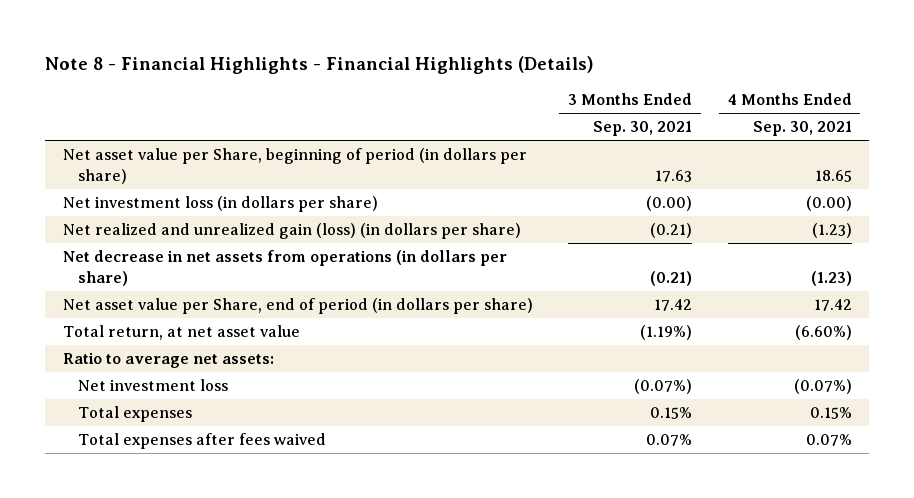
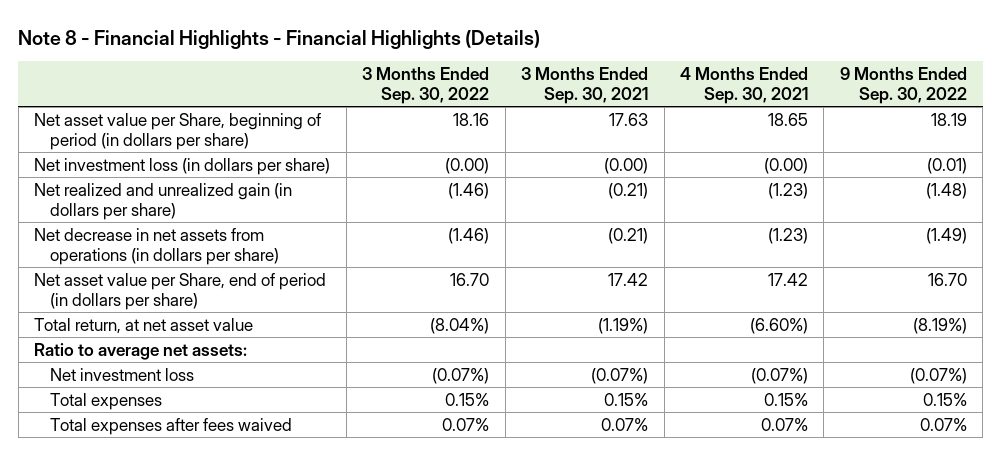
- | 3 Months Ended Sep. 30, 2021 | 4 Months Ended Sep. 30, 2021
+ | 3 Months Ended Sep. 30, 2022 | 3 Months Ended Sep. 30, 2021 | 4 Months Ended Sep. 30, 2021 | 9 Months Ended Sep. 30, 2022
- Net realized and unrealized gain (loss) (in dollars per share) | (0.21) | (1.23)
+ Net realized and unrealized gain (in dollars per share) | (1.46) | (0.21) | (1.23) | (1.48)

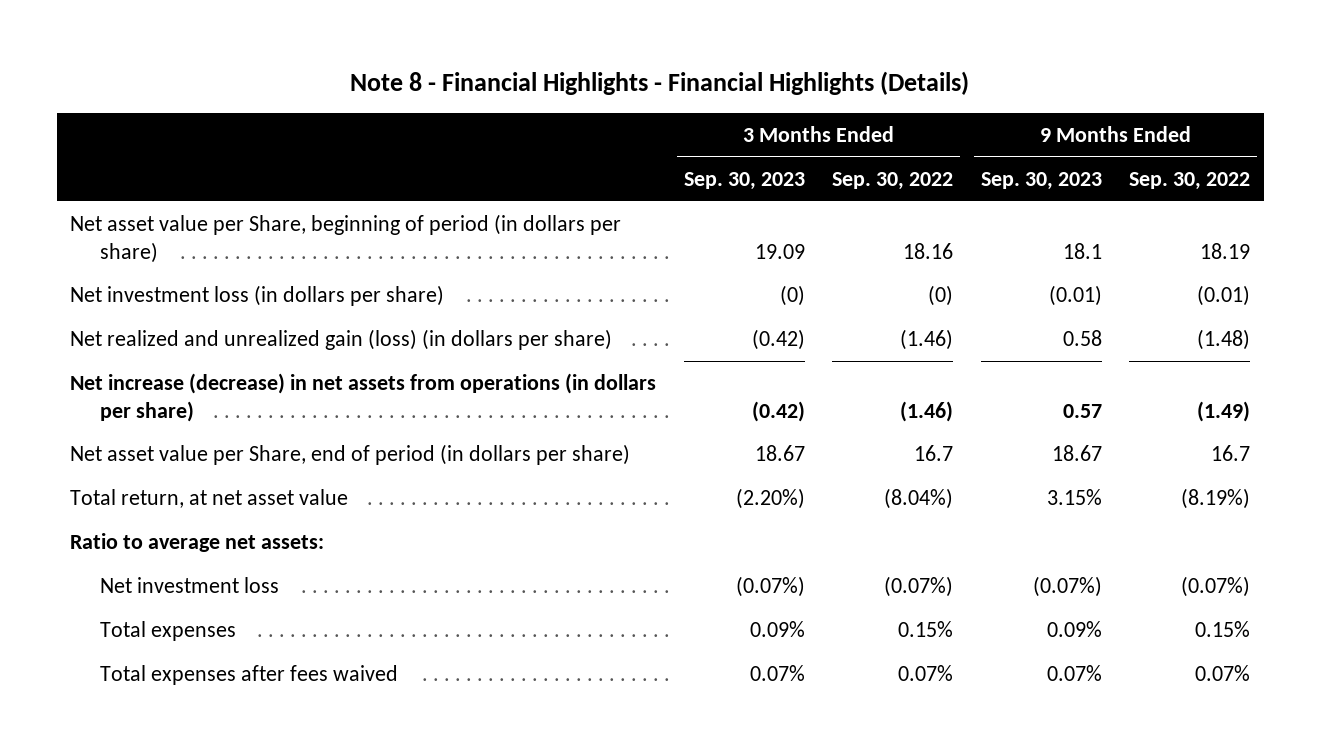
- | 3 Months Ended Sep. 30, 2022 | 3 Months Ended Sep. 30, 2021 | 4 Months Ended Sep. 30, 2021 | 9 Months Ended Sep. 30, 2022
+ | 3 Months Ended Sep. 30, 2023 | 3 Months Ended Sep. 30, 2022 | 9 Months Ended Sep. 30, 2023 | 9 Months Ended Sep. 30, 2022
- Net investment loss (in dollars per share) | (0.00) | (0.00) | (0.00) | (0.01)
- Net realized and unrealized gain (in dollars per share) | (1.46) | (0.21) | (1.23) | (1.48)
- Net decrease in net assets from operations (in dollars per share) | (1.46) | (0.21) | (1.23) | (1.49)
- Net asset value per Share, end of period (in dollars per share) | 16.70 | 17.42 | 17.42 | 16.70
+ Net investment loss (in dollars per share) | (0) | (0) | (0.01) | (0.01)
+ Net realized and unrealized gain (loss) (in dollars per share) | (0.42) | (1.46) | 0.58 | (1.48)
+ Net increase (decrease) in net assets from operations (in dollars per share) | (0.42) | (1.46) | 0.57 | (1.49)
+ Net asset value per Share, end of period (in dollars per share) | 18.67 | 16.7 | 18.67 | 16.7

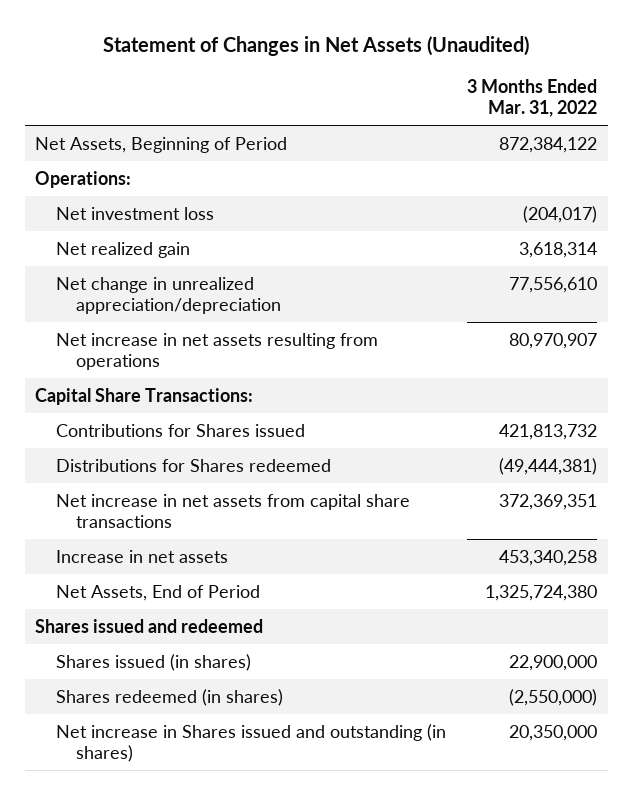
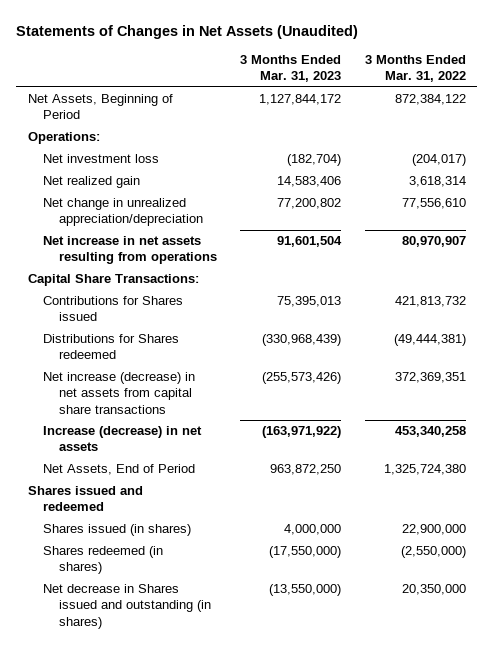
- Statement of Changes in Net Assets (Unaudited)
+ Statements of Changes in Net Assets (Unaudited)
- | 3 Months Ended Mar. 31, 2022
+ | 3 Months Ended Mar. 31, 2023 | 3 Months Ended Mar. 31, 2022
- Net increase in net assets from capital share transactions | 372,369,351
- Increase in net assets | 453,340,258
+ Net increase (decrease) in net assets from capital share transactions | (255,573,426) | 372,369,351
+ Increase (decrease) in net assets | (163,971,922) | 453,340,258
- Net increase in Shares issued and outstanding (in shares) | 20,350,000
+ Net decrease in Shares issued and outstanding (in shares) | (13,550,000) | 20,350,000

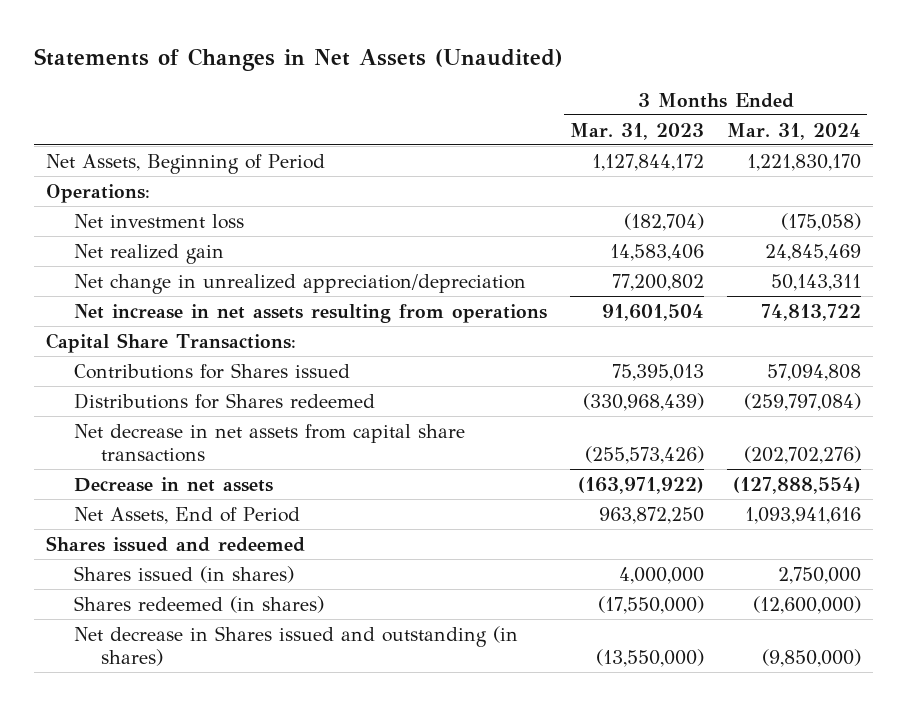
- | 3 Months Ended Mar. 31, 2023 | 3 Months Ended Mar. 31, 2022
+ | 3 Months Ended Mar. 31, 2023 | 3 Months Ended Mar. 31, 2024
- Net increase (decrease) in net assets from capital share transactions | (255,573,426) | 372,369,351
- Increase (decrease) in net assets | (163,971,922) | 453,340,258
+ Net decrease in net assets from capital share transactions | (255,573,426) | (202,702,276)
+ Decrease in net assets | (163,971,922) | (127,888,554)

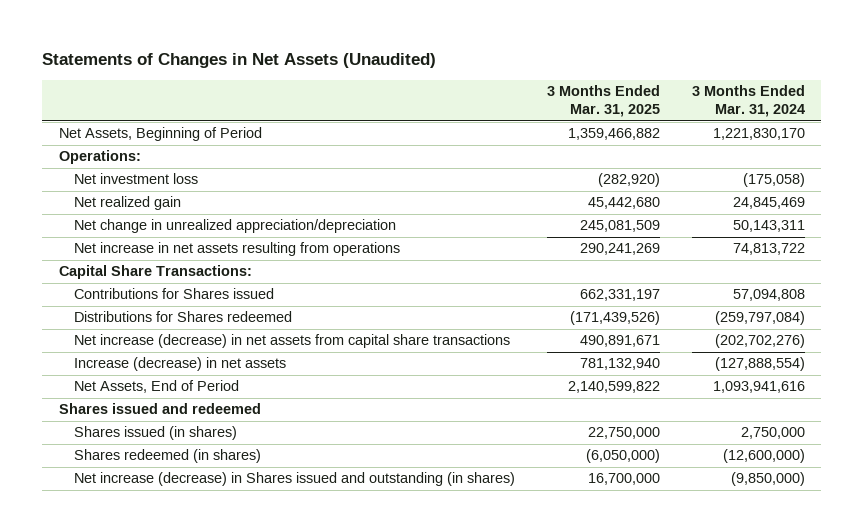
- | 3 Months Ended Mar. 31, 2023 | 3 Months Ended Mar. 31, 2024
+ | 3 Months Ended Mar. 31, 2025 | 3 Months Ended Mar. 31, 2024
- Net decrease in net assets from capital share transactions | (255,573,426) | (202,702,276)
- Decrease in net assets | (163,971,922) | (127,888,554)
+ Net increase (decrease) in net assets from capital share transactions | 490,891,671 | (202,702,276)
+ Increase (decrease) in net assets | 781,132,940 | (127,888,554)
- Net decrease in Shares issued and outstanding (in shares) | (13,550,000) | (9,850,000)
+ Net increase (decrease) in Shares issued and outstanding (in shares) | 16,700,000 | (9,850,000)

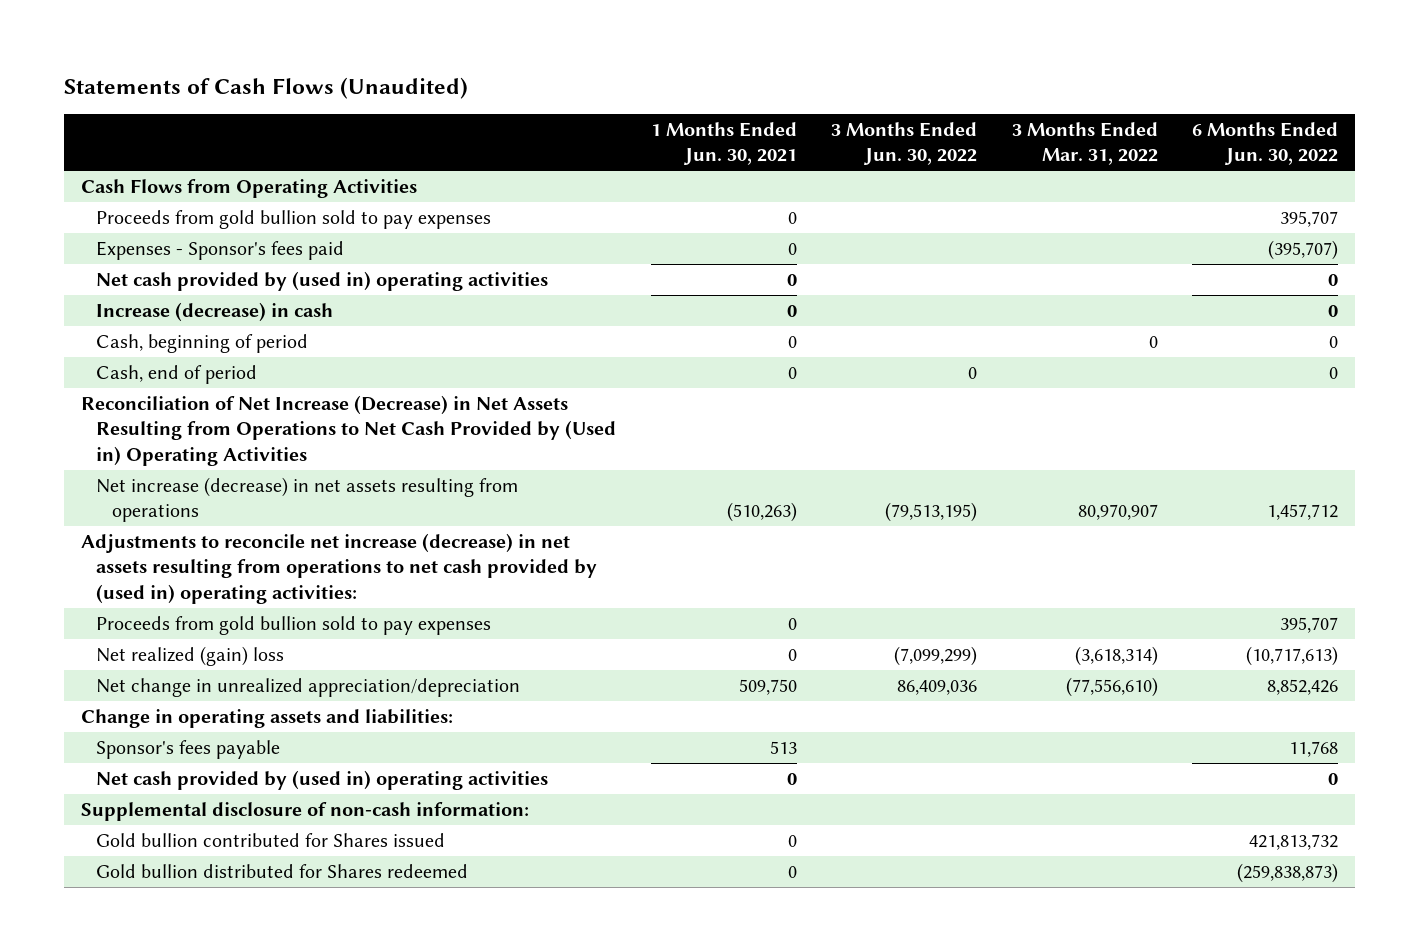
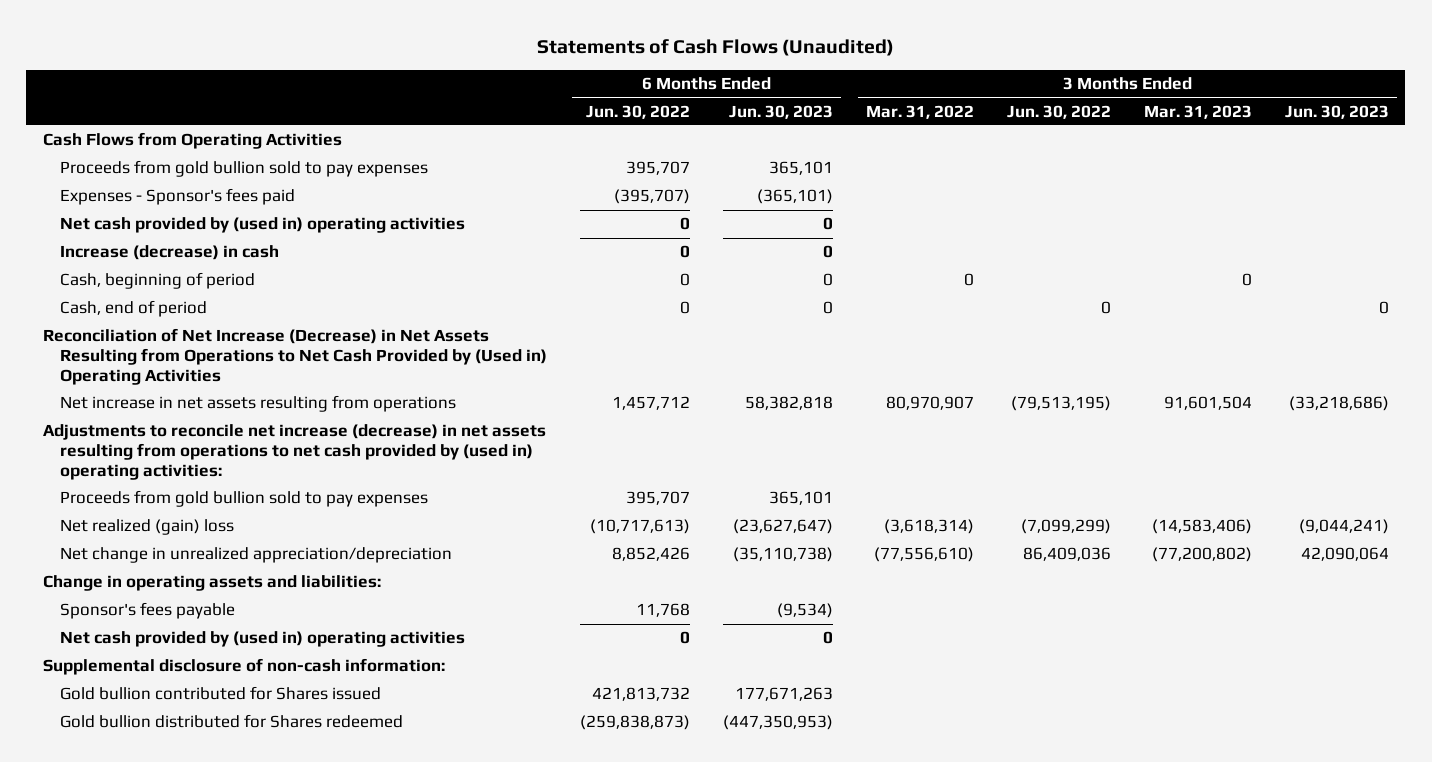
- | 1 Months Ended Jun. 30, 2021 | 3 Months Ended Jun. 30, 2022 | 3 Months Ended Mar. 31, 2022 | 6 Months Ended Jun. 30, 2022
+ | 6 Months Ended Jun. 30, 2022 | 6 Months Ended Jun. 30, 2023 | 3 Months Ended Mar. 31, 2022 | 3 Months Ended Jun. 30, 2022 | 3 Months Ended Mar. 31, 2023 | 3 Months Ended Jun. 30, 2023
- Net increase (decrease) in net assets resulting from operations | (510,263) | (79,513,195) | 80,970,907 | 1,457,712
+ Net increase in net assets resulting from operations | 1,457,712 | 58,382,818 | 80,970,907 | (79,513,195) | 91,601,504 | (33,218,686)

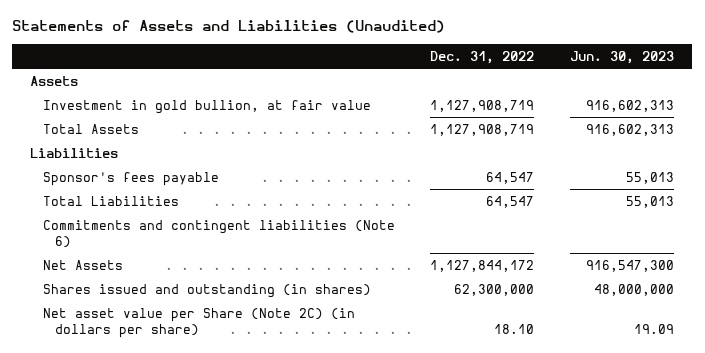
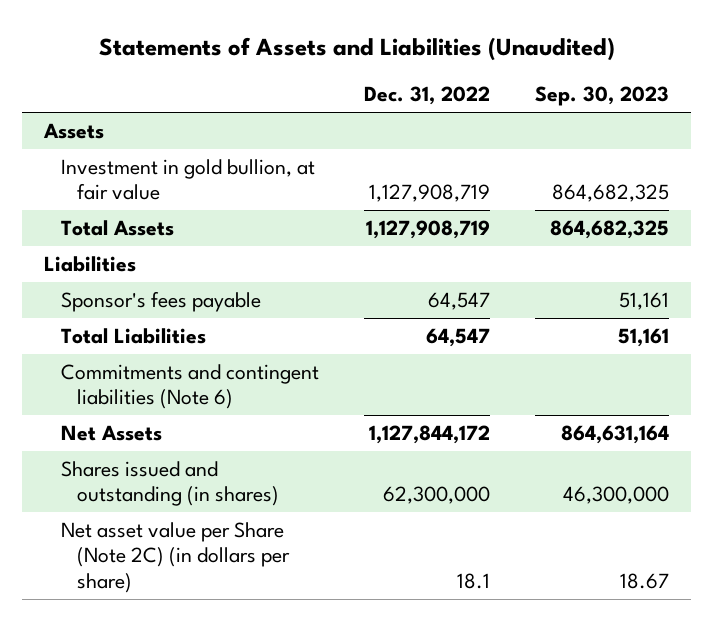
- | Dec. 31, 2022 | Jun. 30, 2023
+ | Dec. 31, 2022 | Sep. 30, 2023
- Net asset value per Share (Note 2C) (in dollars per share) | 18.10 | 19.09
+ Net asset value per Share (Note 2C) (in dollars per share) | 18.1 | 18.67

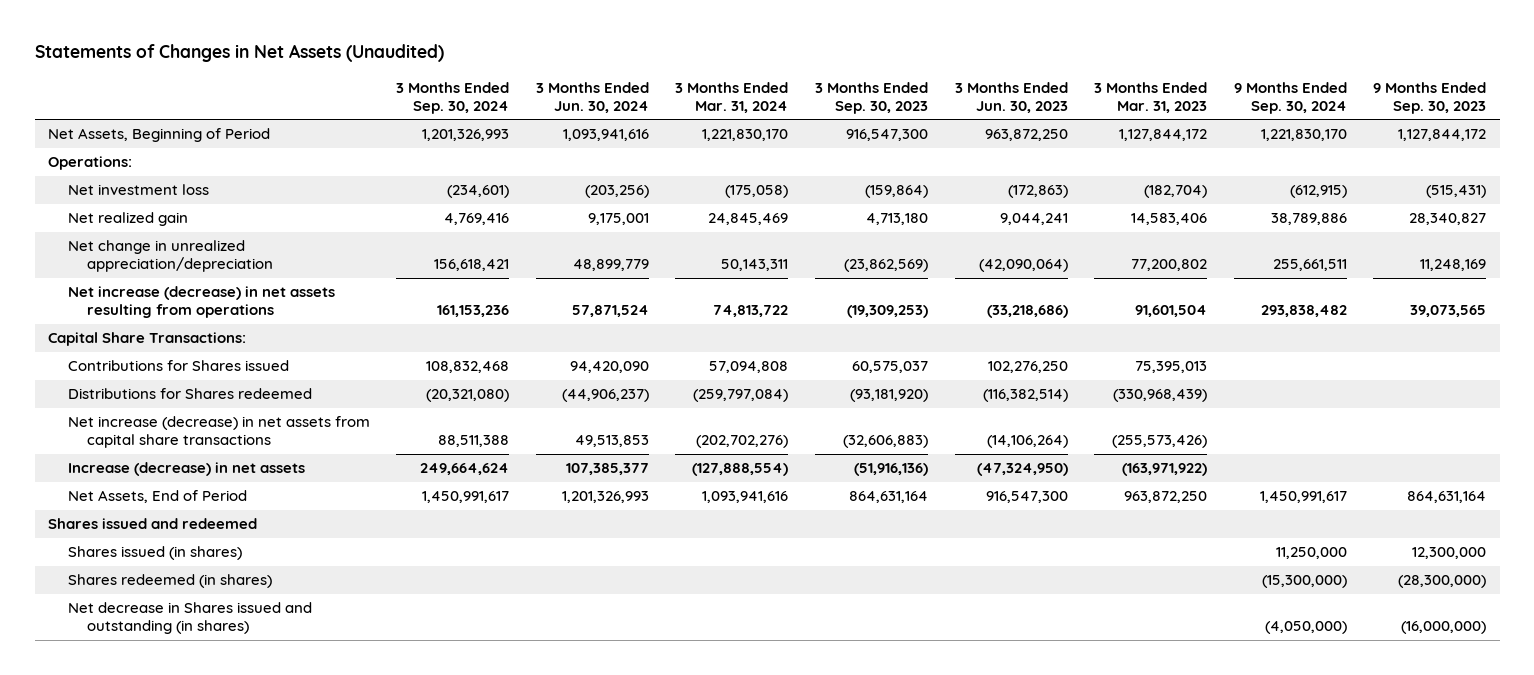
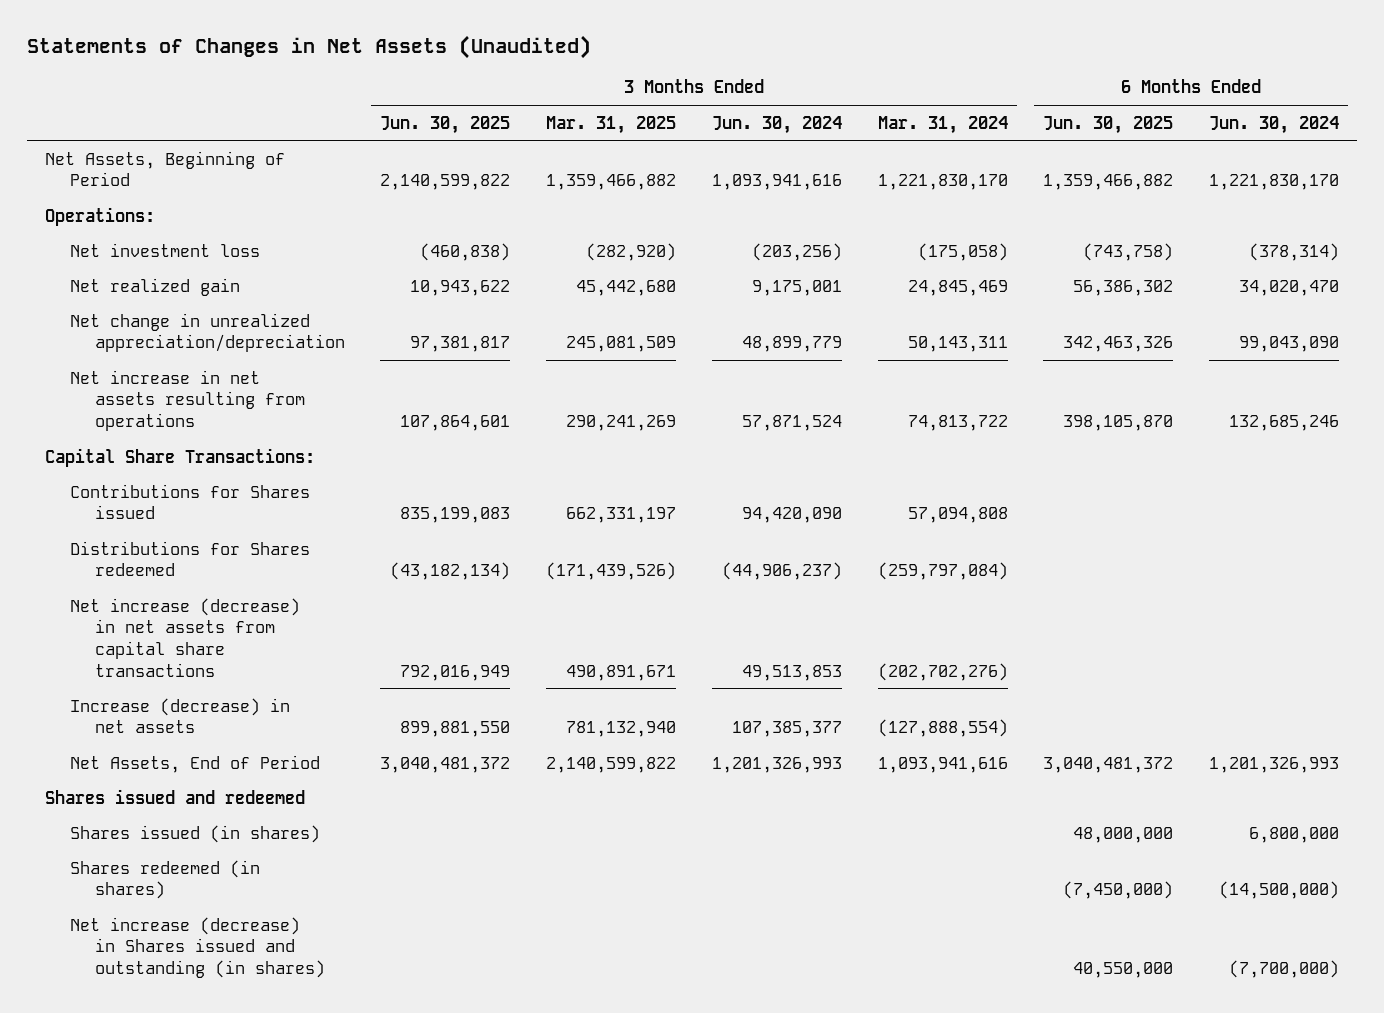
- | 3 Months Ended Sep. 30, 2024 | 3 Months Ended Jun. 30, 2024 | 3 Months Ended Mar. 31, 2024 | 3 Months Ended Sep. 30, 2023 | 3 Months Ended Jun. 30, 2023 | 3 Months Ended Mar. 31, 2023 | 9 Months Ended Sep. 30, 2024 | 9 Months Ended Sep. 30, 2023
+ | 3 Months Ended Jun. 30, 2025 | 3 Months Ended Mar. 31, 2025 | 3 Months Ended Jun. 30, 2024 | 3 Months Ended Mar. 31, 2024 | 6 Months Ended Jun. 30, 2025 | 6 Months Ended Jun. 30, 2024
- Net increase (decrease) in net assets resulting from operations | 161,153,236 | 57,871,524 | 74,813,722 | (19,309,253) | (33,218,686) | 91,601,504 | 293,838,482 | 39,073,565
+ Net increase in net assets resulting from operations | 107,864,601 | 290,241,269 | 57,871,524 | 74,813,722 | 398,105,870 | 132,685,246
- Net decrease in Shares issued and outstanding (in shares) | | | | | | | (4,050,000) | (16,000,000)
+ Net increase (decrease) in Shares issued and outstanding (in shares) | | | | | 40,550,000 | (7,700,000)

